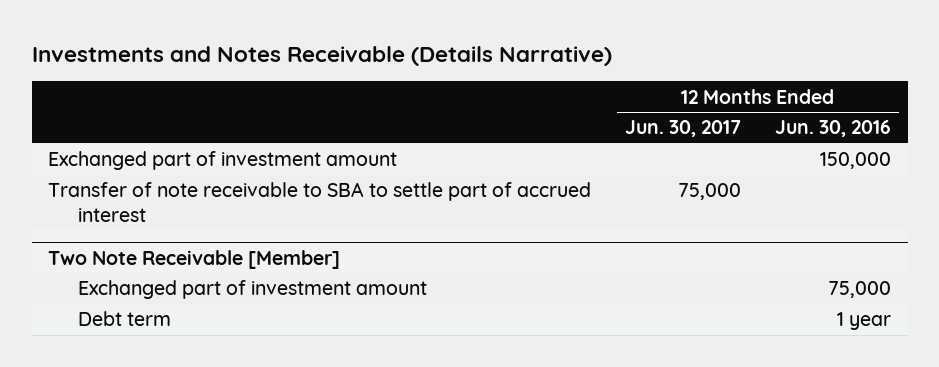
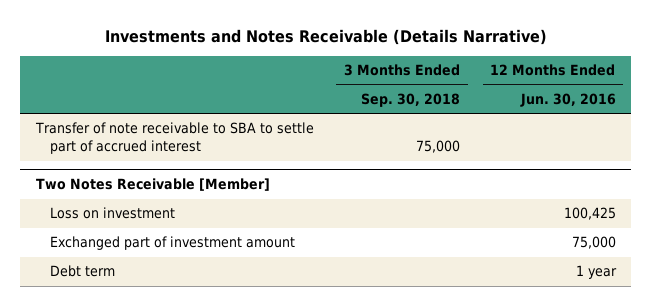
- | 12 Months Ended Jun. 30, 2017 | 12 Months Ended Jun. 30, 2016
+ | 3 Months Ended Sep. 30, 2018 | 12 Months Ended Jun. 30, 2016
- Exchanged part of investment amount | | 150,000
- Two Note Receivable [Member]
+ Two Notes Receivable [Member]
+ Loss on investment | | 100,425

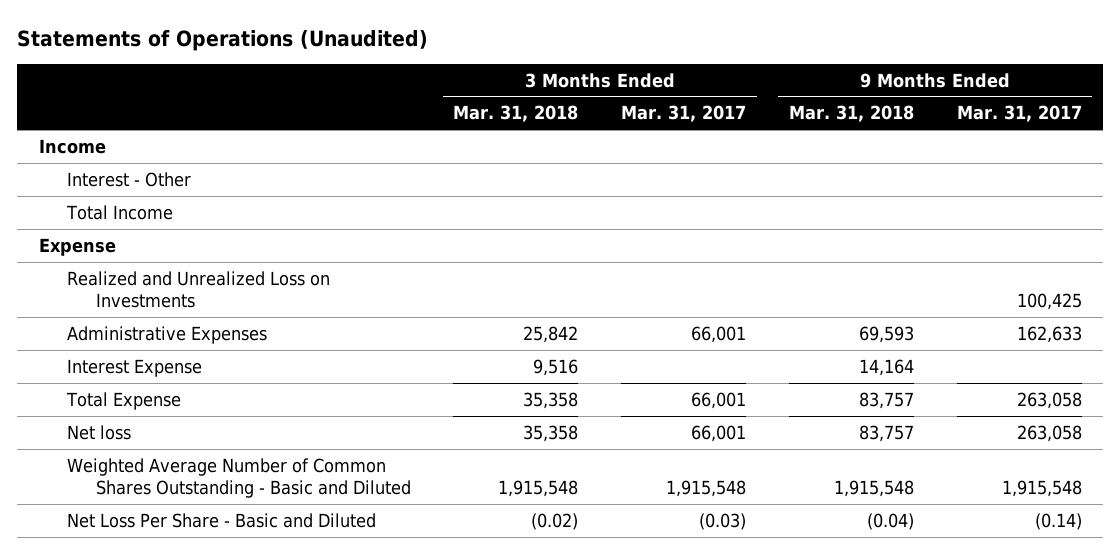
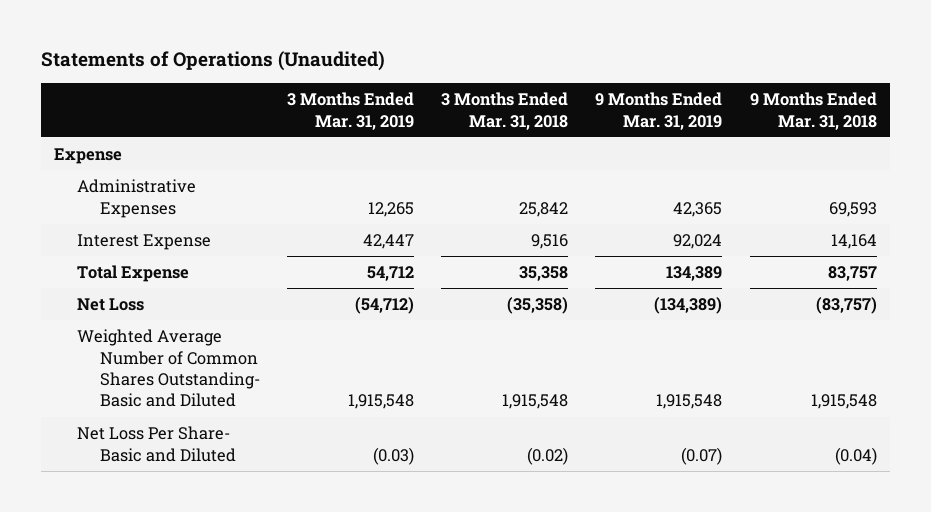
- | 3 Months Ended Mar. 31, 2018 | 3 Months Ended Mar. 31, 2017 | 9 Months Ended Mar. 31, 2018 | 9 Months Ended Mar. 31, 2017
+ | 3 Months Ended Mar. 31, 2019 | 3 Months Ended Mar. 31, 2018 | 9 Months Ended Mar. 31, 2019 | 9 Months Ended Mar. 31, 2018
- Income
- Interest - Other
- Total Income
- Realized and Unrealized Loss on Investments | | | | 100,425
- Net loss | 35,358 | 66,001 | 83,757 | 263,058
- Weighted Average Number of Common Shares Outstanding - Basic and Diluted | 1,915,548 | 1,915,548 | 1,915,548 | 1,915,548
- Net Loss Per Share - Basic and Diluted | (0.02) | (0.03) | (0.04) | (0.14)
+ Net Loss | (54,712) | (35,358) | (134,389) | (83,757)
+ Weighted Average Number of Common Shares Outstanding- Basic and Diluted | 1,915,548 | 1,915,548 | 1,915,548 | 1,915,548
+ Net Loss Per Share- Basic and Diluted | (0.03) | (0.02) | (0.07) | (0.04)

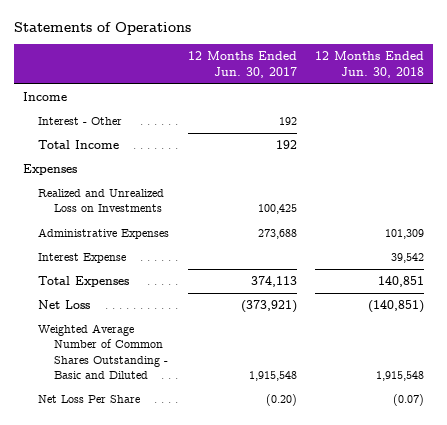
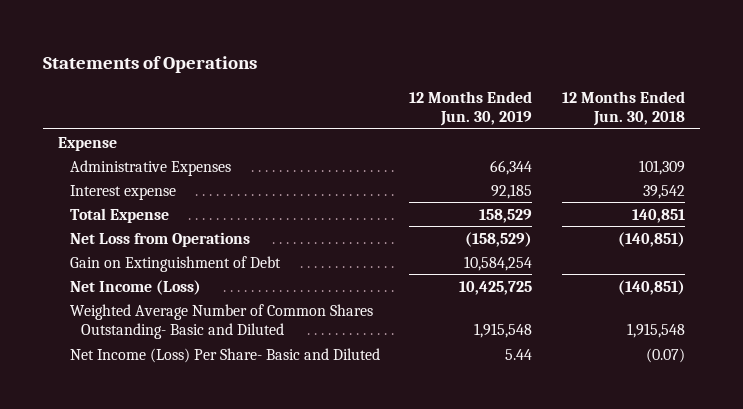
- | 12 Months Ended Jun. 30, 2017 | 12 Months Ended Jun. 30, 2018
+ | 12 Months Ended Jun. 30, 2019 | 12 Months Ended Jun. 30, 2018
- Income
- Interest - Other | 192 |
- Total Income | 192 |
- Expenses
- Realized and Unrealized Loss on Investments | 100,425 |
+ Expense
- Interest Expense | | 39,542
- Total Expenses | 374,113 | 140,851
- Net Loss | (373,921) | (140,851)
- Weighted Average Number of Common Shares Outstanding - Basic and Diluted | 1,915,548 | 1,915,548
- Net Loss Per Share | (0.20) | (0.07)
+ Interest expense | 92,185 | 39,542
+ Total Expense | 158,529 | 140,851
+ Net Loss from Operations | (158,529) | (140,851)
+ Gain on Extinguishment of Debt | 10,584,254 |
+ Net Income (Loss) | 10,425,725 | (140,851)
+ Weighted Average Number of Common Shares Outstanding- Basic and Diluted | 1,915,548 | 1,915,548
+ Net Income (Loss) Per Share- Basic and Diluted | 5.44 | (0.07)

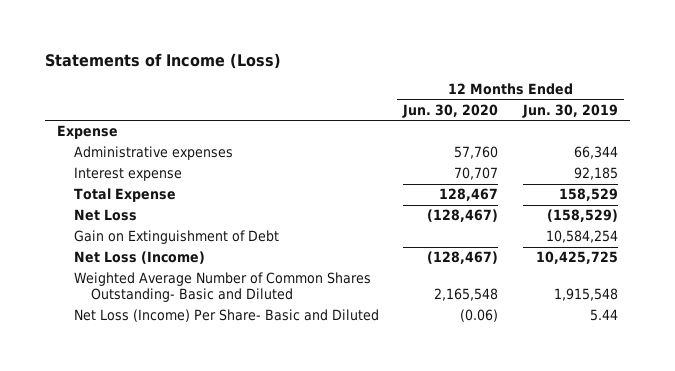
- Statements of Operations
+ Statements of Income (Loss)
- | 12 Months Ended Jun. 30, 2019 | 12 Months Ended Jun. 30, 2018
+ | 12 Months Ended Jun. 30, 2020 | 12 Months Ended Jun. 30, 2019
- Administrative Expenses | 66,344 | 101,309
+ Administrative expenses | 57,760 | 66,344
- Net Loss from Operations | (158,529) | (140,851)
+ Net Loss | (128,467) | (158,529)
- Net Income (Loss) | 10,425,725 | (140,851)
+ Net Loss (Income) | (128,467) | 10,425,725
- Net Income (Loss) Per Share- Basic and Diluted | 5.44 | (0.07)
+ Net Loss (Income) Per Share- Basic and Diluted | (0.06) | 5.44

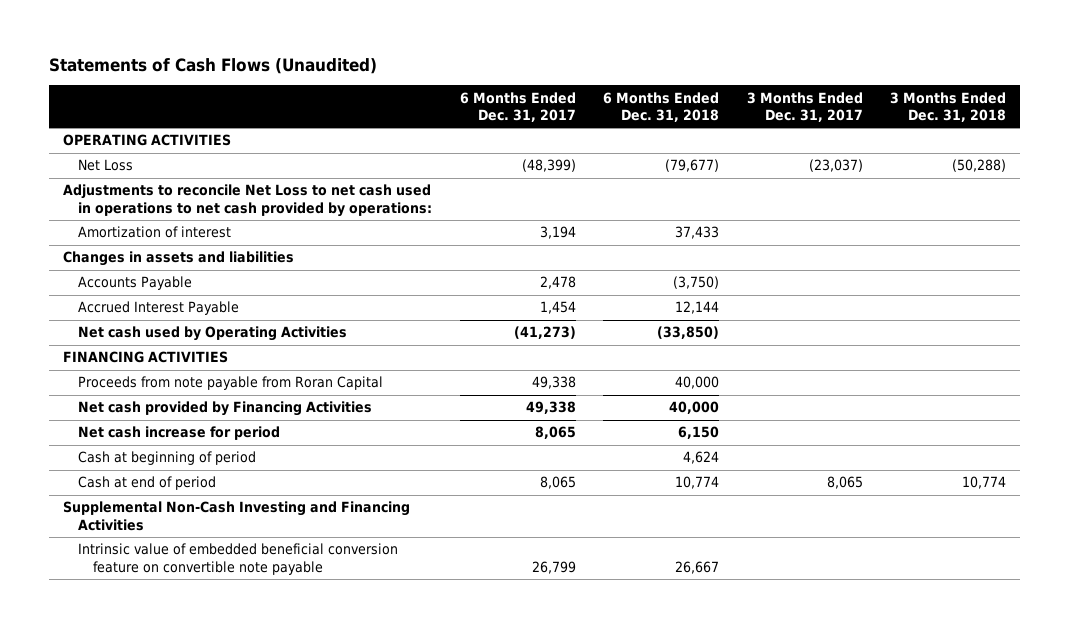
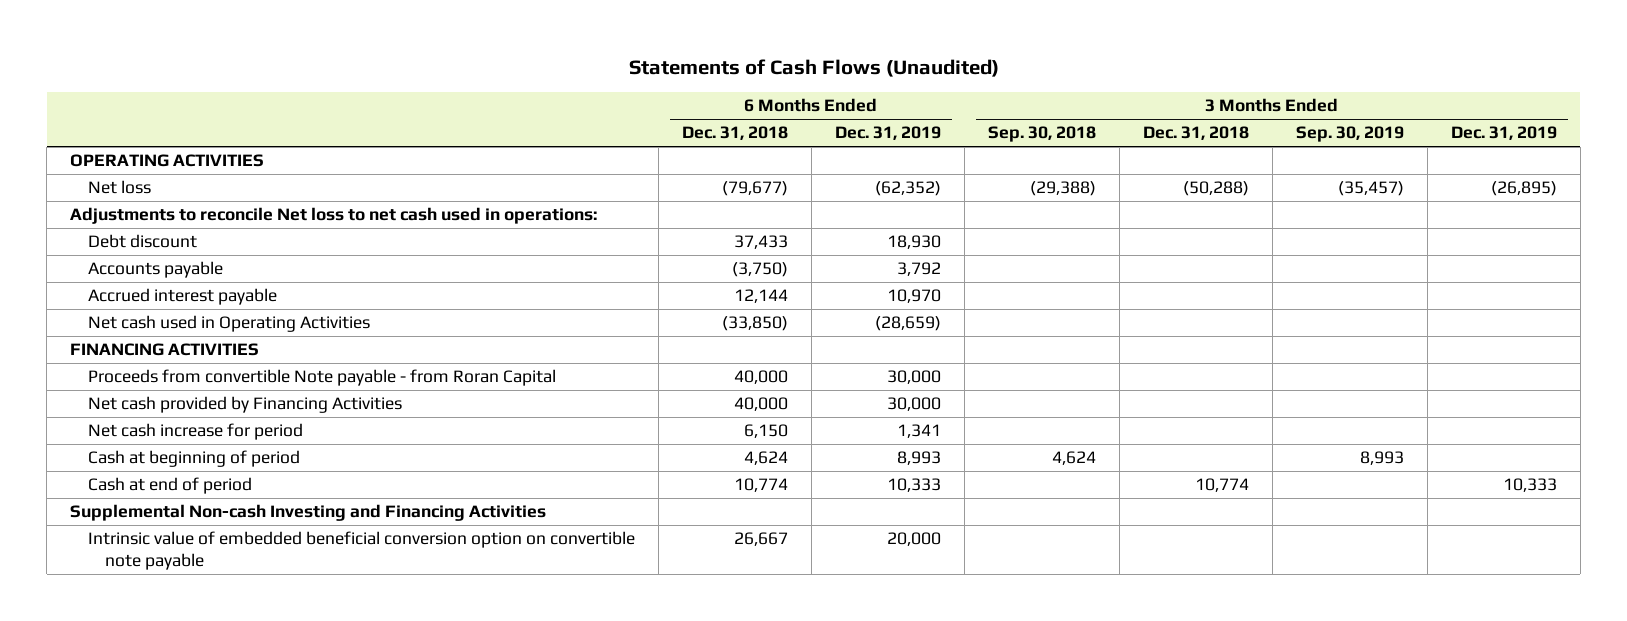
- | 6 Months Ended Dec. 31, 2017 | 6 Months Ended Dec. 31, 2018 | 3 Months Ended Dec. 31, 2017 | 3 Months Ended Dec. 31, 2018
+ | 6 Months Ended Dec. 31, 2018 | 6 Months Ended Dec. 31, 2019 | 3 Months Ended Sep. 30, 2018 | 3 Months Ended Dec. 31, 2018 | 3 Months Ended Sep. 30, 2019 | 3 Months Ended Dec. 31, 2019
- Net Loss | (48,399) | (79,677) | (23,037) | (50,288)
- Adjustments to reconcile Net Loss to net cash used in operations to net cash provided by operations:
- Amortization of interest | 3,194 | 37,433 | |
- Changes in assets and liabilities
- Accounts Payable | 2,478 | (3,750) | |
- Accrued Interest Payable | 1,454 | 12,144 | |
- Net cash used by Operating Activities | (41,273) | (33,850) | |
+ Net loss | (79,677) | (62,352) | (29,388) | (50,288) | (35,457) | (26,895)
+ Adjustments to reconcile Net loss to net cash used in operations:
+ Debt discount | 37,433 | 18,930 | | | |
+ Accounts payable | (3,750) | 3,792 | | | |
+ Accrued interest payable | 12,144 | 10,970 | | | |
+ Net cash used in Operating Activities | (33,850) | (28,659) | | | |
- Proceeds from note payable from Roran Capital | 49,338 | 40,000 | |
+ Proceeds from convertible Note payable - from Roran Capital | 40,000 | 30,000 | | | |
- Supplemental Non-Cash Investing and Financing Activities
- Intrinsic value of embedded beneficial conversion feature on convertible note payable | 26,799 | 26,667 | |
+ Supplemental Non-cash Investing and Financing Activities
+ Intrinsic value of embedded beneficial conversion option on convertible note payable | 26,667 | 20,000 | | | |

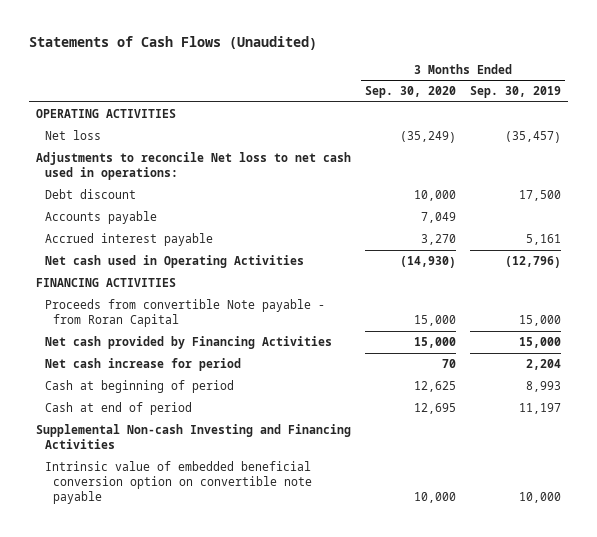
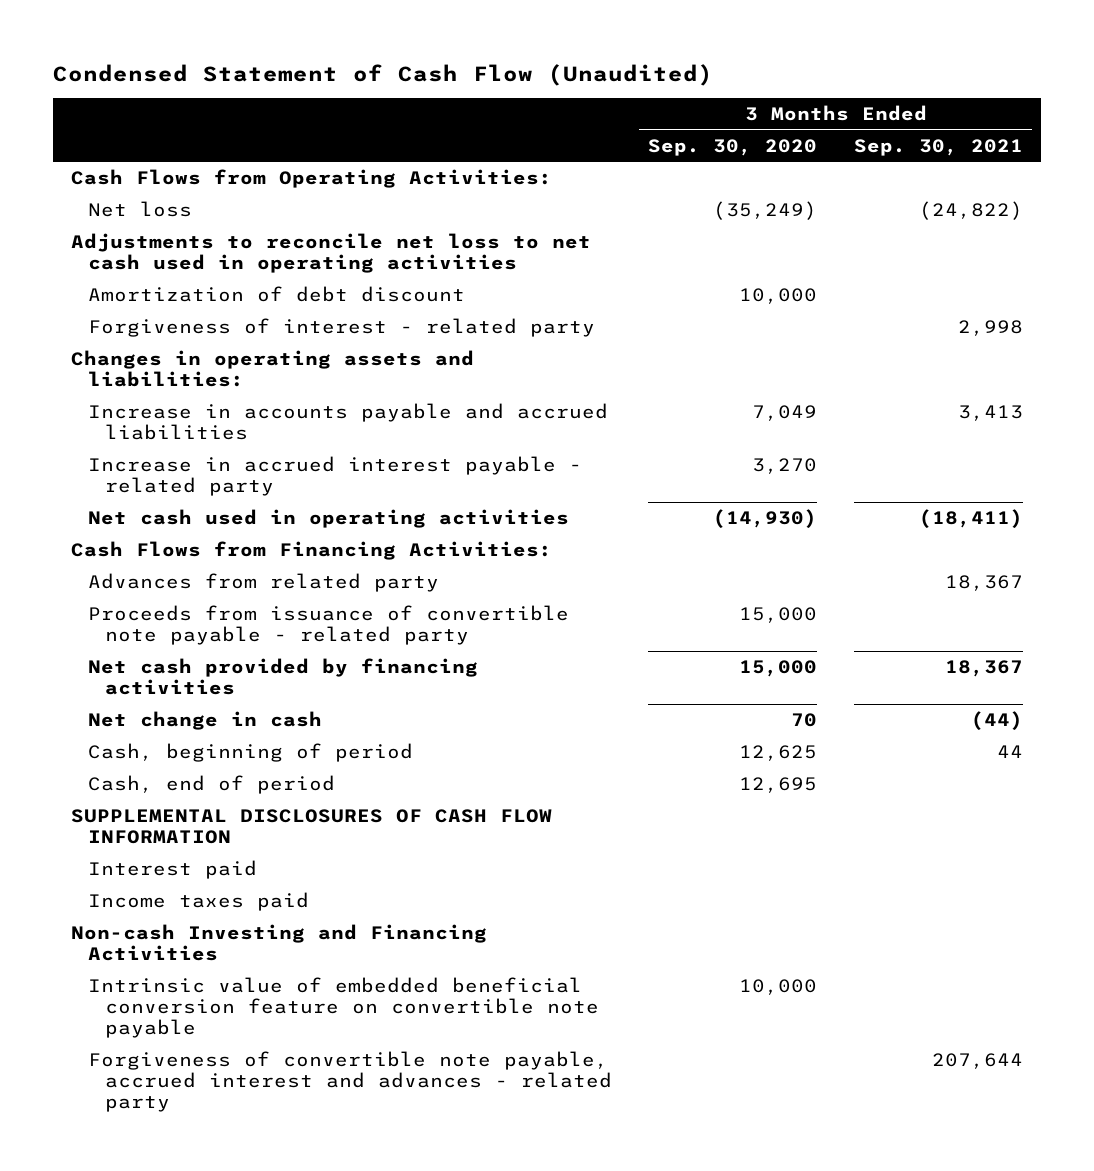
- Statements of Cash Flows (Unaudited)
+ Condensed Statement of Cash Flow (Unaudited)
- | 3 Months Ended Sep. 30, 2020 | 3 Months Ended Sep. 30, 2019
+ | 3 Months Ended Sep. 30, 2020 | 3 Months Ended Sep. 30, 2021
- OPERATING ACTIVITIES
+ Cash Flows from Operating Activities:
- Adjustments to reconcile Net loss to net cash used in operations:
- Debt discount | 10,000 | 17,500
- Accounts payable | 7,049 |
- Accrued interest payable | 3,270 | 5,161
- Net cash used in Operating Activities | (14,930) | (12,796)
- FINANCING ACTIVITIES
- Proceeds from convertible Note payable - from Roran Capital | 15,000 | 15,000
- Net cash provided by Financing Activities | 15,000 | 15,000
- Net cash increase for period | 70 | 2,204
- Cash at beginning of period | 12,625 | 8,993
- Cash at end of period | 12,695 | 11,197
- Supplemental Non-cash Investing and Financing Activities
- Intrinsic value of embedded beneficial conversion option on convertible note payable | 10,000 | 10,000
+ Adjustments to reconcile net loss to net cash used in operating activities
+ Amortization of debt discount | 10,000 |
+ Forgiveness of interest - related party | | 2,998
+ Changes in operating assets and liabilities:
+ Increase in accounts payable and accrued liabilities | 7,049 | 3,413
+ Increase in accrued interest payable - related party | 3,270 |
+ Net cash used in operating activities | (14,930) | (18,411)
+ Cash Flows from Financing Activities:
+ Advances from related party | | 18,367
+ Proceeds from issuance of convertible note payable - related party | 15,000 |
+ Net cash provided by financing activities | 15,000 | 18,367
+ Net change in cash | 70 | (44)
+ Cash, beginning of period | 12,625 | 44
+ Cash, end of period | 12,695 |
+ SUPPLEMENTAL DISCLOSURES OF CASH FLOW INFORMATION
+ Interest paid
+ Income taxes paid
+ Non-cash Investing and Financing Activities
+ Intrinsic value of embedded beneficial conversion feature on convertible note payable | 10,000 |
+ Forgiveness of convertible note payable, accrued interest and advances - related party | | 207,644

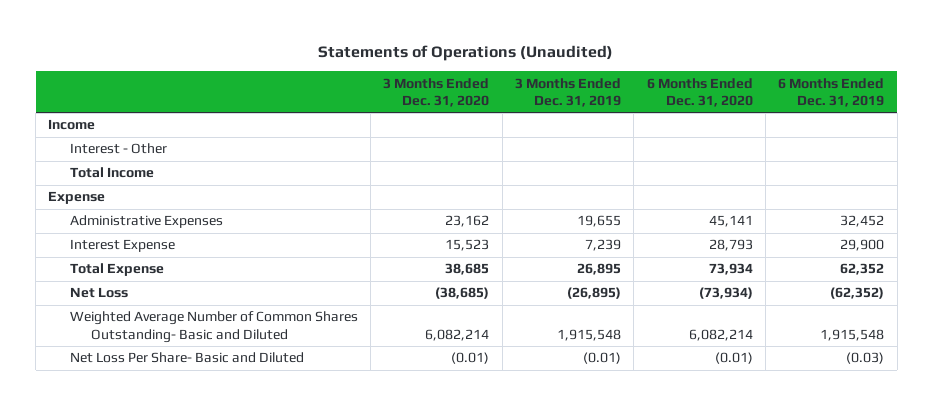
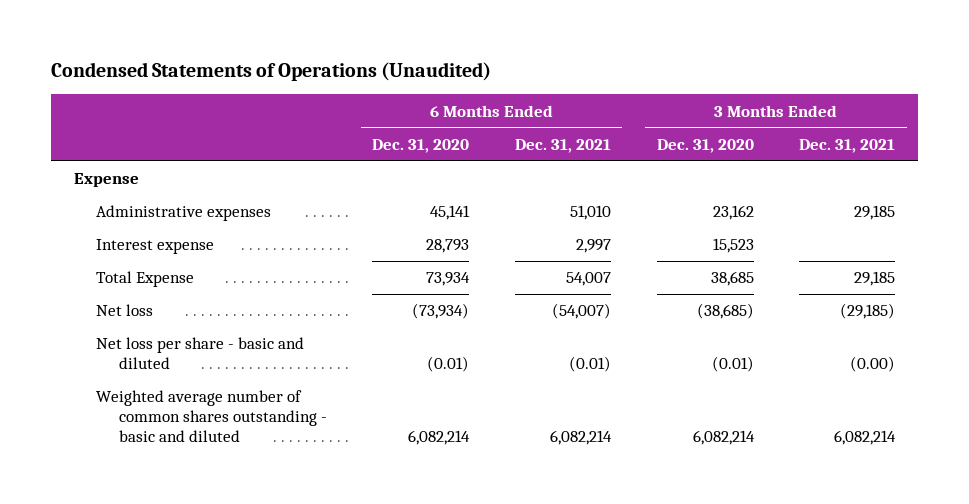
- Statements of Operations (Unaudited)
+ Condensed Statements of Operations (Unaudited)
- | 3 Months Ended Dec. 31, 2020 | 3 Months Ended Dec. 31, 2019 | 6 Months Ended Dec. 31, 2020 | 6 Months Ended Dec. 31, 2019
+ | 6 Months Ended Dec. 31, 2020 | 6 Months Ended Dec. 31, 2021 | 3 Months Ended Dec. 31, 2020 | 3 Months Ended Dec. 31, 2021
- Income
- Interest - Other
- Total Income
- Administrative Expenses | 23,162 | 19,655 | 45,141 | 32,452
- Interest Expense | 15,523 | 7,239 | 28,793 | 29,900
+ Administrative expenses | 45,141 | 51,010 | 23,162 | 29,185
+ Interest expense | 28,793 | 2,997 | 15,523 |
- Net Loss | (38,685) | (26,895) | (73,934) | (62,352)
- Weighted Average Number of Common Shares Outstanding- Basic and Diluted | 6,082,214 | 1,915,548 | 6,082,214 | 1,915,548
- Net Loss Per Share- Basic and Diluted | (0.01) | (0.01) | (0.01) | (0.03)
+ Net loss | (73,934) | (54,007) | (38,685) | (29,185)
+ Net loss per share - basic and diluted | (0.01) | (0.01) | (0.01) | (0.00)
+ Weighted average number of common shares outstanding - basic and diluted | 6,082,214 | 6,082,214 | 6,082,214 | 6,082,214

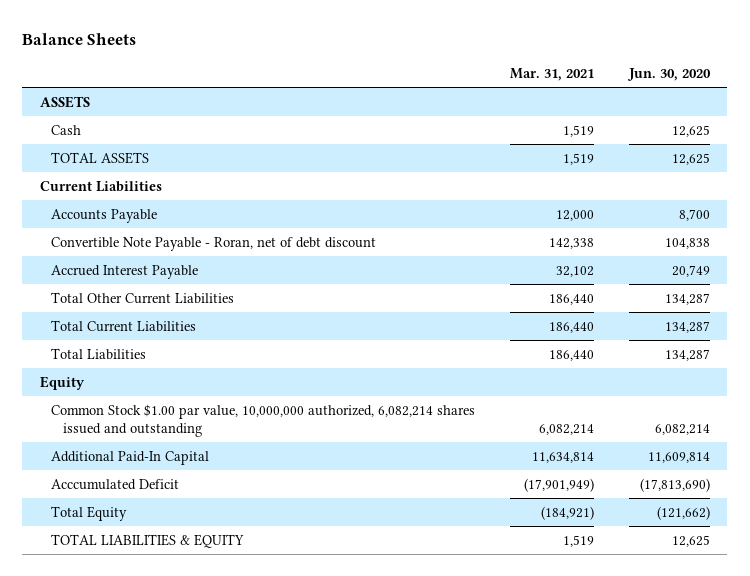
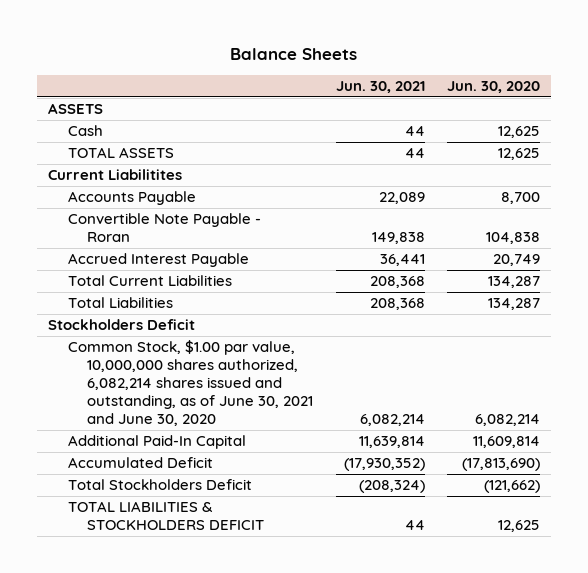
- | Mar. 31, 2021 | Jun. 30, 2020
+ | Jun. 30, 2021 | Jun. 30, 2020
- Current Liabilities
+ Current Liabilitites
- Convertible Note Payable - Roran, net of debt discount | 142,338 | 104,838
+ Convertible Note Payable - Roran | 149,838 | 104,838
- Total Other Current Liabilities | 186,440 | 134,287
- Equity
- Common Stock $1.00 par value, 10,000,000 authorized, 6,082,214 shares issued and outstanding | 6,082,214 | 6,082,214
+ Stockholders Deficit
+ Common Stock, $1.00 par value, 10,000,000 shares authorized, 6,082,214 shares issued and outstanding, as of June 30, 2021 and June 30, 2020 | 6,082,214 | 6,082,214
- Acccumulated Deficit | (17,901,949) | (17,813,690)
- Total Equity | (184,921) | (121,662)
- TOTAL LIABILITIES & EQUITY | 1,519 | 12,625
+ Accumulated Deficit | (17,930,352) | (17,813,690)
+ Total Stockholders Deficit | (208,324) | (121,662)
+ TOTAL LIABILITIES & STOCKHOLDERS DEFICIT | 44 | 12,625

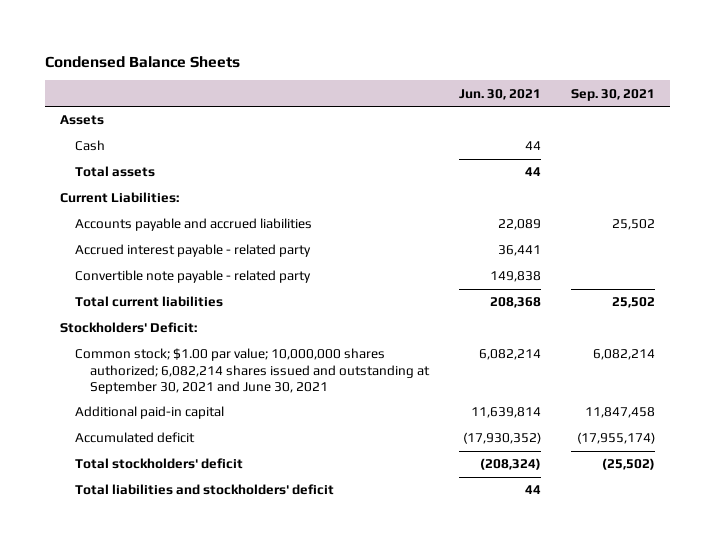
- Balance Sheets
+ Condensed Balance Sheets
- | Jun. 30, 2021 | Jun. 30, 2020
+ | Jun. 30, 2021 | Sep. 30, 2021
- ASSETS
+ Assets
- TOTAL ASSETS | 44 | 12,625
- Current Liabilitites
- Accounts Payable | 22,089 | 8,700
- Convertible Note Payable - Roran | 149,838 | 104,838
- Accrued Interest Payable | 36,441 | 20,749
- Total Current Liabilities | 208,368 | 134,287
- Total Liabilities | 208,368 | 134,287
- Stockholders Deficit
- Common Stock, $1.00 par value, 10,000,000 shares authorized, 6,082,214 shares issued and outstanding, as of June 30, 2021 and June 30, 2020 | 6,082,214 | 6,082,214
- Additional Paid-In Capital | 11,639,814 | 11,609,814
- Accumulated Deficit | (17,930,352) | (17,813,690)
- Total Stockholders Deficit | (208,324) | (121,662)
- TOTAL LIABILITIES & STOCKHOLDERS DEFICIT | 44 | 12,625
+ Total assets | 44 |
+ Current Liabilities:
+ Accounts payable and accrued liabilities | 22,089 | 25,502
+ Accrued interest payable - related party | 36,441 |
+ Convertible note payable - related party | 149,838 |
+ Total current liabilities | 208,368 | 25,502
+ Stockholders' Deficit:
+ Common stock; $1.00 par value; 10,000,000 shares authorized; 6,082,214 shares issued and outstanding at September 30, 2021 and June 30, 2021 | 6,082,214 | 6,082,214
+ Additional paid-in capital | 11,639,814 | 11,847,458
+ Accumulated deficit | (17,930,352) | (17,955,174)
+ Total stockholders' deficit | (208,324) | (25,502)
+ Total liabilities and stockholders' deficit | 44 |

